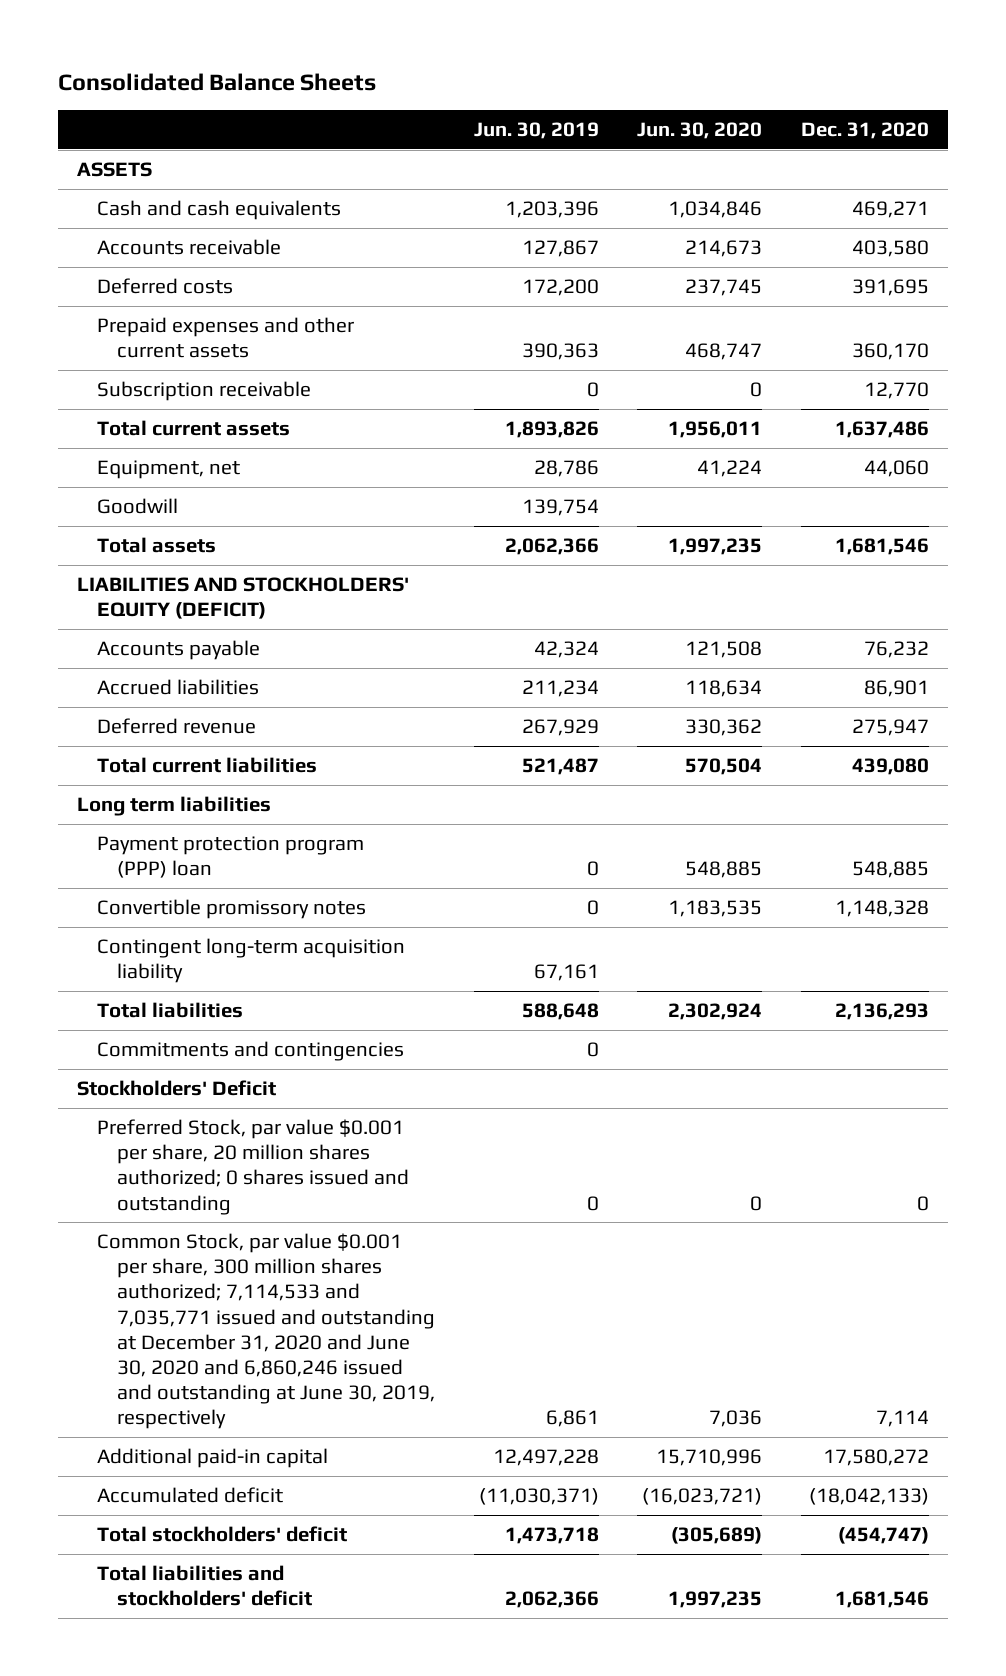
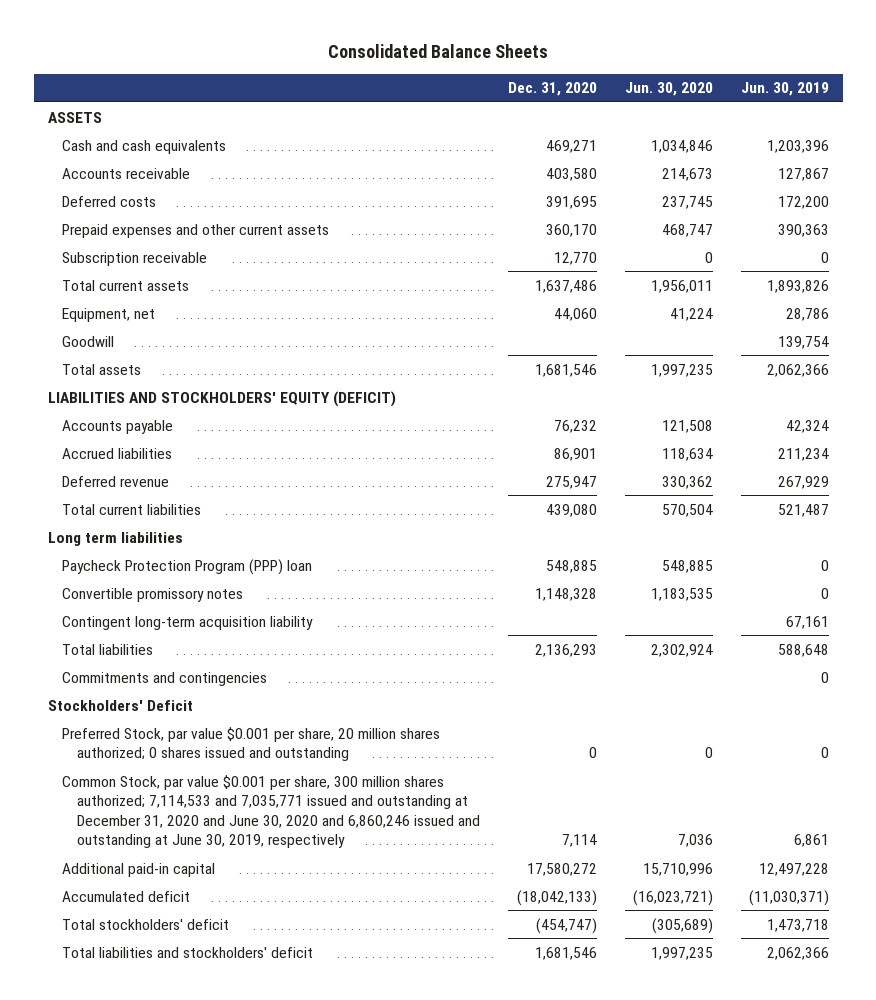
- | Jun. 30, 2019 | Jun. 30, 2020 | Dec. 31, 2020
+ | Dec. 31, 2020 | Jun. 30, 2020 | Jun. 30, 2019
- Payment protection program (PPP) loan | 0 | 548,885 | 548,885
+ Paycheck Protection Program (PPP) loan | 548,885 | 548,885 | 0

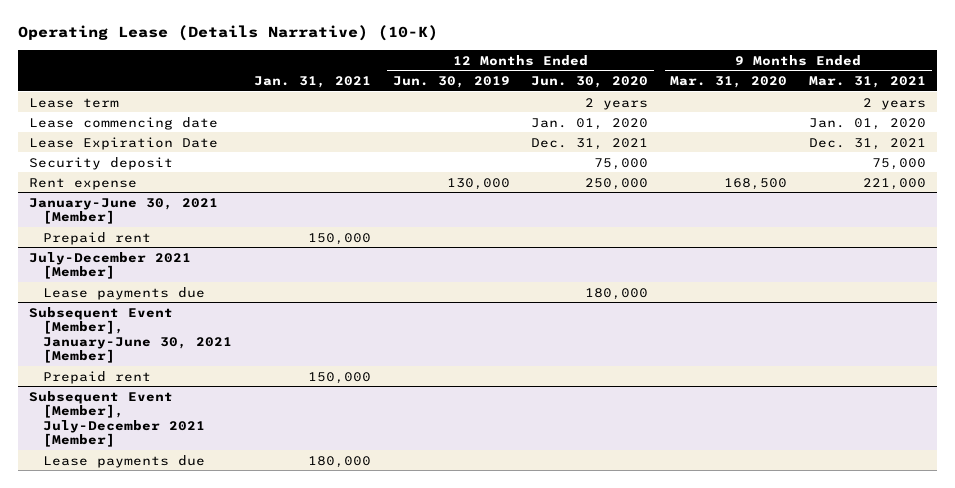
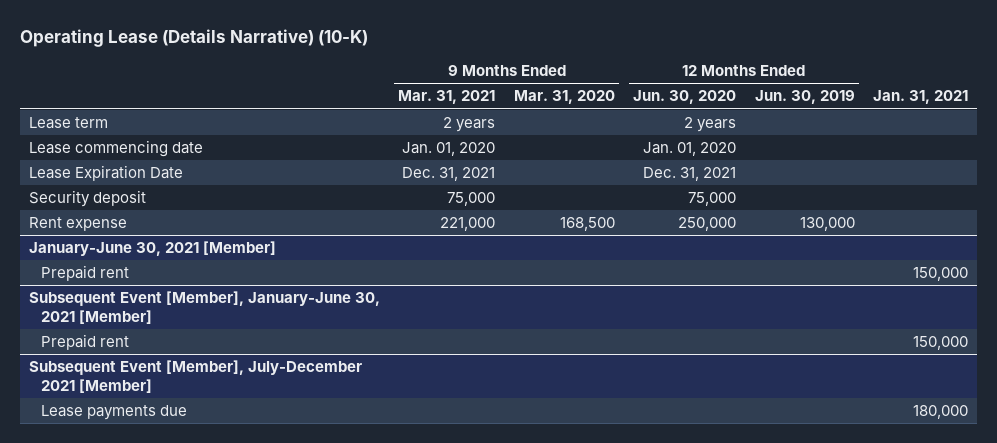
- | Jan. 31, 2021 | 12 Months Ended Jun. 30, 2019 | 12 Months Ended Jun. 30, 2020 | 9 Months Ended Mar. 31, 2020 | 9 Months Ended Mar. 31, 2021
+ | 9 Months Ended Mar. 31, 2021 | 9 Months Ended Mar. 31, 2020 | 12 Months Ended Jun. 30, 2020 | 12 Months Ended Jun. 30, 2019 | Jan. 31, 2021
- July-December 2021 [Member]
- Lease payments due | | | 180,000 | |

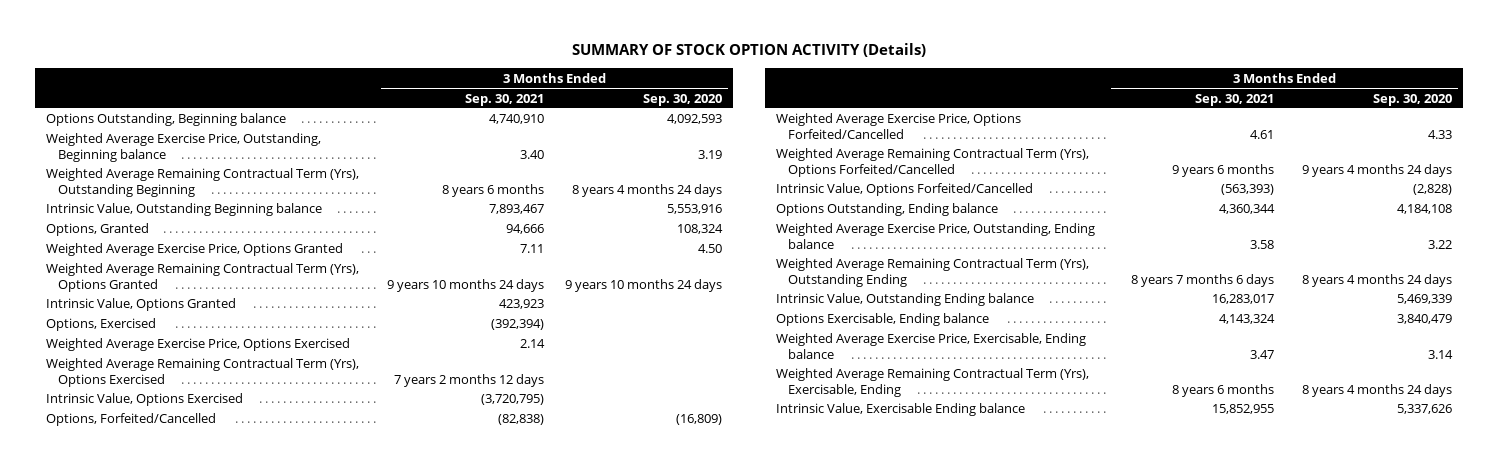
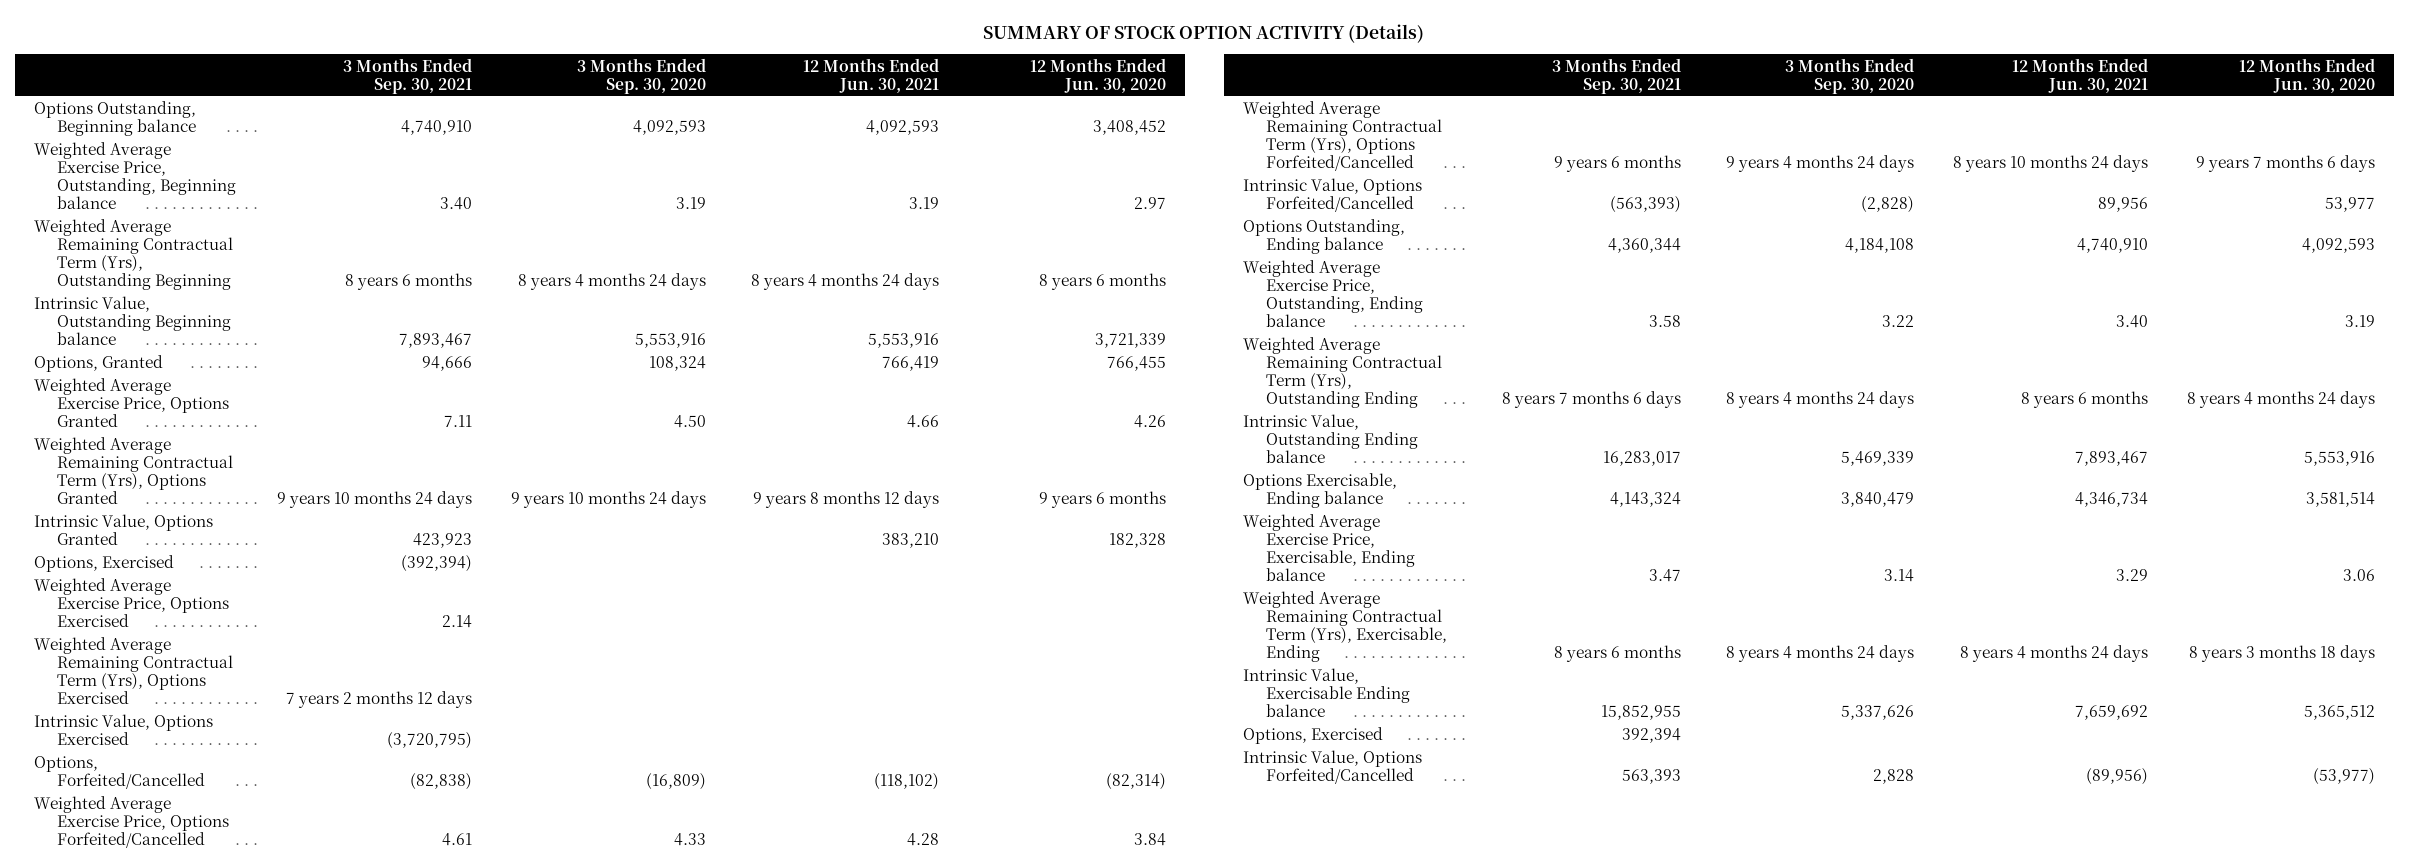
- | 3 Months Ended Sep. 30, 2021 | 3 Months Ended Sep. 30, 2020
+ | 3 Months Ended Sep. 30, 2021 | 3 Months Ended Sep. 30, 2020 | 12 Months Ended Jun. 30, 2021 | 12 Months Ended Jun. 30, 2020
+ Options, Exercised | 392,394 | | |
+ Intrinsic Value, Options Forfeited/Cancelled | 563,393 | 2,828 | (89,956) | (53,977)

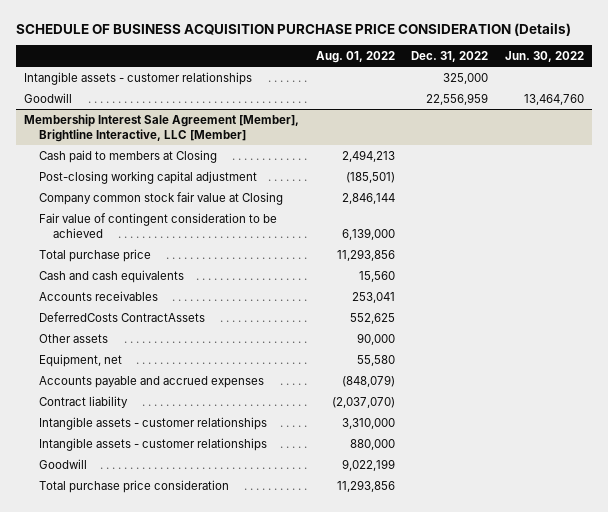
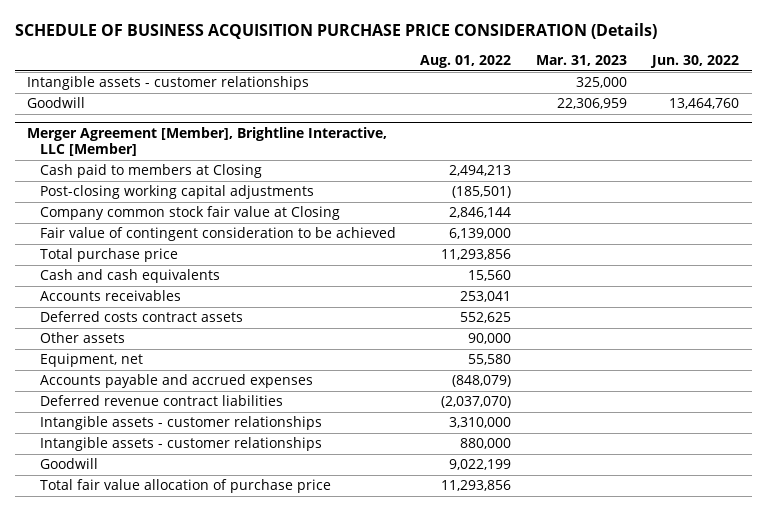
- | Aug. 01, 2022 | Dec. 31, 2022 | Jun. 30, 2022
+ | Aug. 01, 2022 | Mar. 31, 2023 | Jun. 30, 2022
- Membership Interest Sale Agreement [Member], Brightline Interactive, LLC [Member]
+ Merger Agreement [Member], Brightline Interactive, LLC [Member]
- Post-closing working capital adjustment | (185,501) | |
+ Post-closing working capital adjustments | (185,501) | |
- DeferredCosts ContractAssets | 552,625 | |
+ Deferred costs contract assets | 552,625 | |
- Contract liability | (2,037,070) | |
+ Deferred revenue contract liabilities | (2,037,070) | |
- Total purchase price consideration | 11,293,856 | |
+ Total fair value allocation of purchase price | 11,293,856 | |

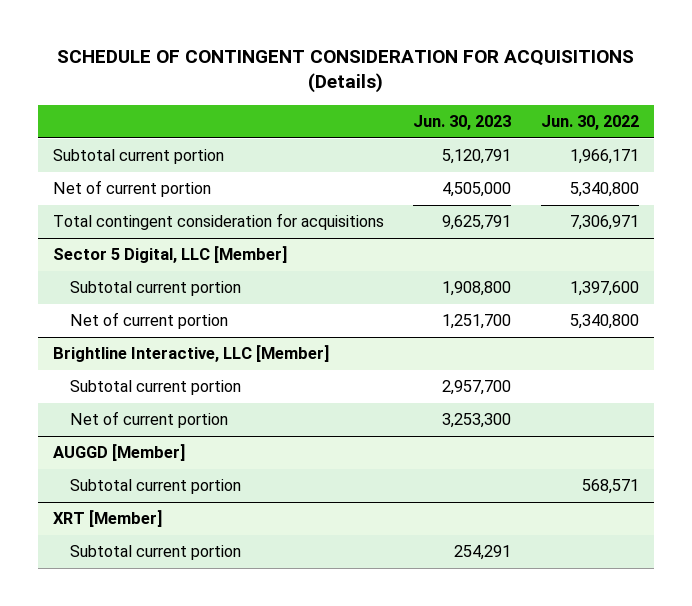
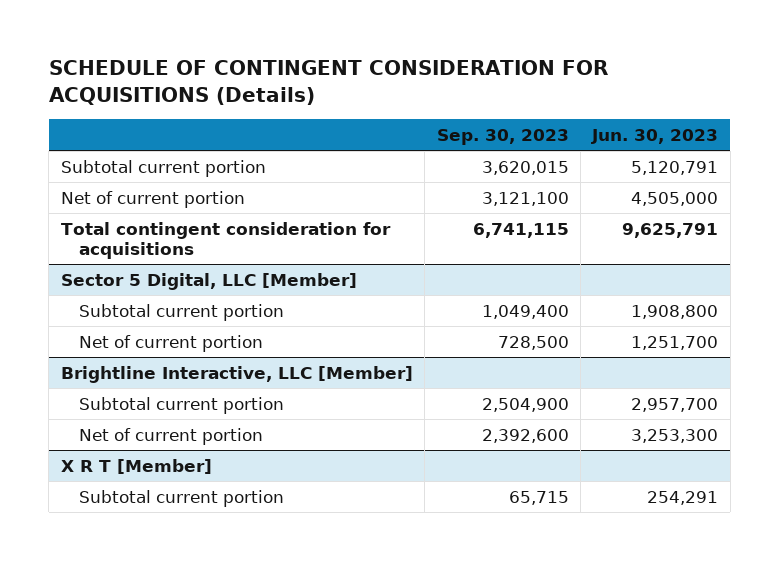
- | Jun. 30, 2023 | Jun. 30, 2022
+ | Sep. 30, 2023 | Jun. 30, 2023
- AUGGD [Member]
- Subtotal current portion | | 568,571
- XRT [Member]
+ X R T [Member]

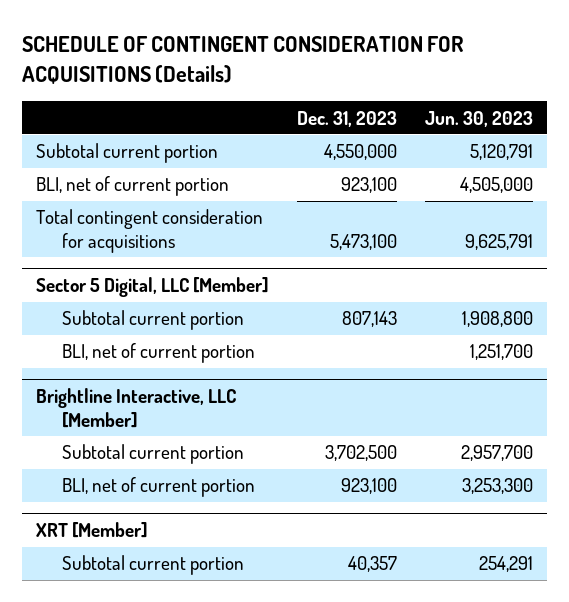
- | Sep. 30, 2023 | Jun. 30, 2023
+ | Dec. 31, 2023 | Jun. 30, 2023
- Net of current portion | 3,121,100 | 4,505,000
+ BLI, net of current portion | 923,100 | 4,505,000
@ Sector 5 Digital, LLC [Member]
- Net of current portion | 728,500 | 1,251,700
+ BLI, net of current portion | | 1,251,700
@ Brightline Interactive, LLC [Member]
- Net of current portion | 2,392,600 | 3,253,300
- X R T [Member]
@ Brightline Interactive, LLC [Member]
+ BLI, net of current portion | 923,100 | 3,253,300
+ XRT [Member]

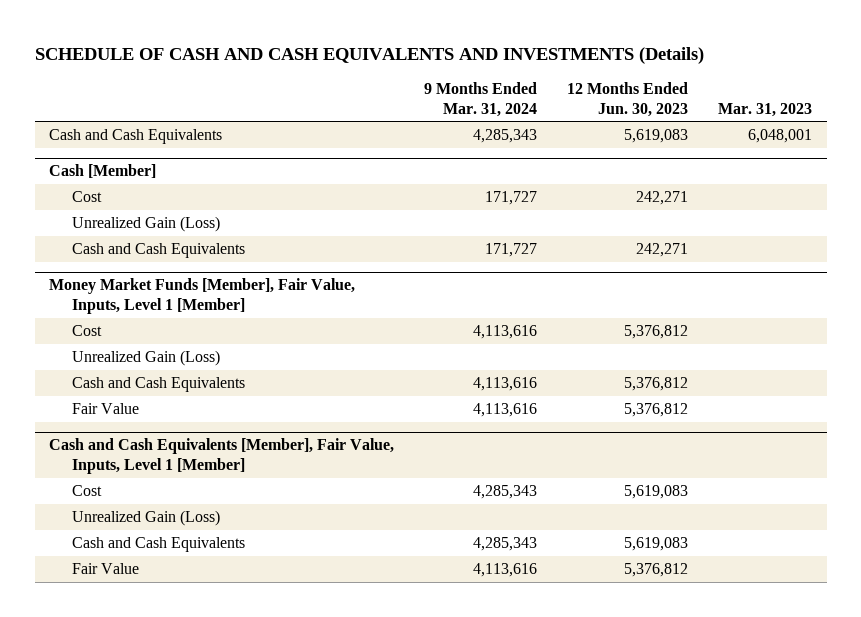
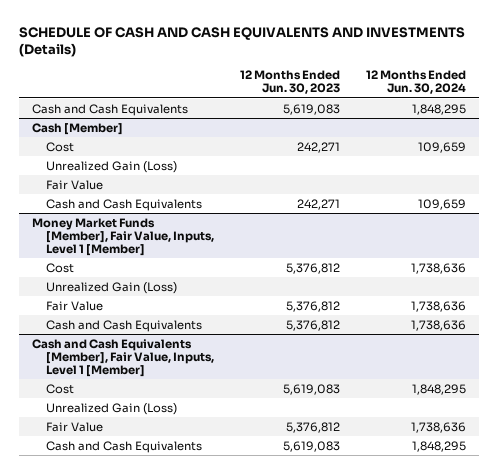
- | 9 Months Ended Mar. 31, 2024 | 12 Months Ended Jun. 30, 2023 | Mar. 31, 2023
+ | 12 Months Ended Jun. 30, 2023 | 12 Months Ended Jun. 30, 2024
@ Cash [Member]
+ Fair Value
@ Money Market Funds [Member], Fair Value, Inputs, Level 1 [Member]
moved down: Cash and Cash Equivalents | 5,376,812 | 1,738,636
@ Cash and Cash Equivalents [Member], Fair Value, Inputs, Level 1 [Member]
moved down: Cash and Cash Equivalents | 5,619,083 | 1,848,295

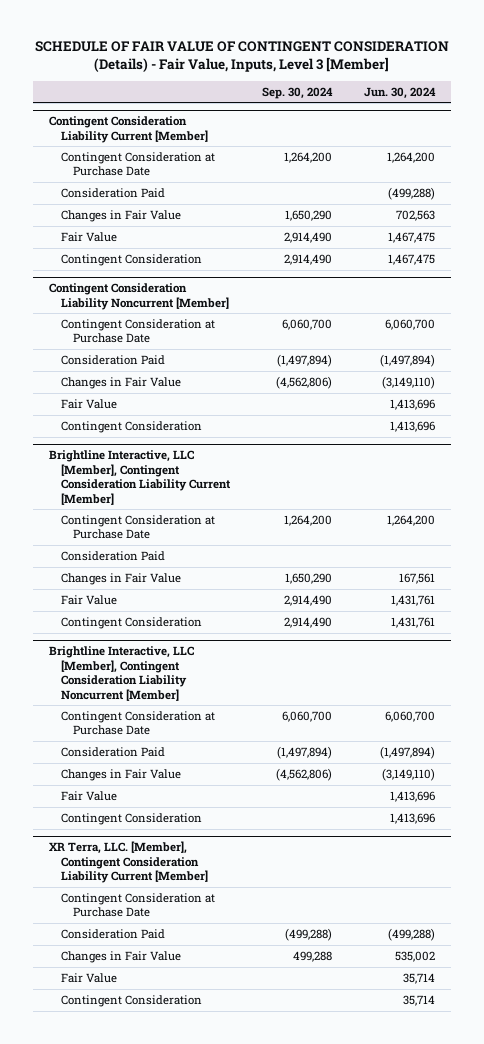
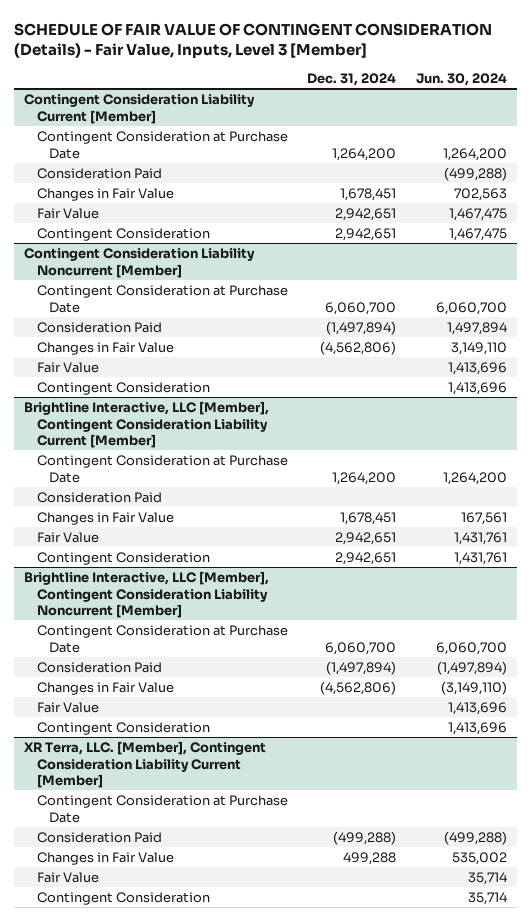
- | Sep. 30, 2024 | Jun. 30, 2024
+ | Dec. 31, 2024 | Jun. 30, 2024
@ Contingent Consideration Liability Noncurrent [Member]
- Consideration Paid | (1,497,894) | (1,497,894)
- Changes in Fair Value | (4,562,806) | (3,149,110)
+ Consideration Paid | (1,497,894) | 1,497,894
+ Changes in Fair Value | (4,562,806) | 3,149,110

